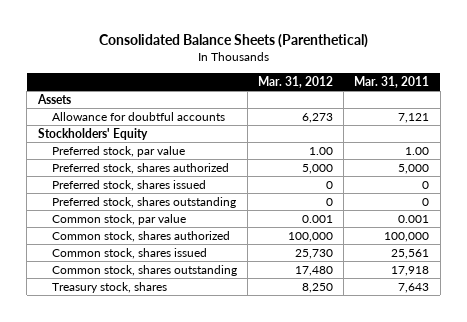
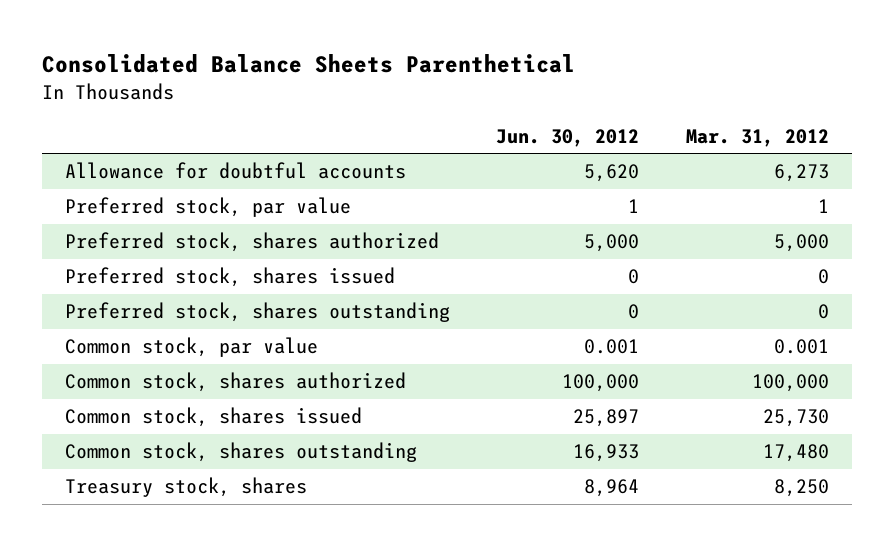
- Consolidated Balance Sheets (Parenthetical)
+ Consolidated Balance Sheets Parenthetical
- | Mar. 31, 2012 | Mar. 31, 2011
+ | Jun. 30, 2012 | Mar. 31, 2012
- Assets
- Stockholders' Equity
- Preferred stock, par value | 1.00 | 1.00
+ Preferred stock, par value | 1 | 1

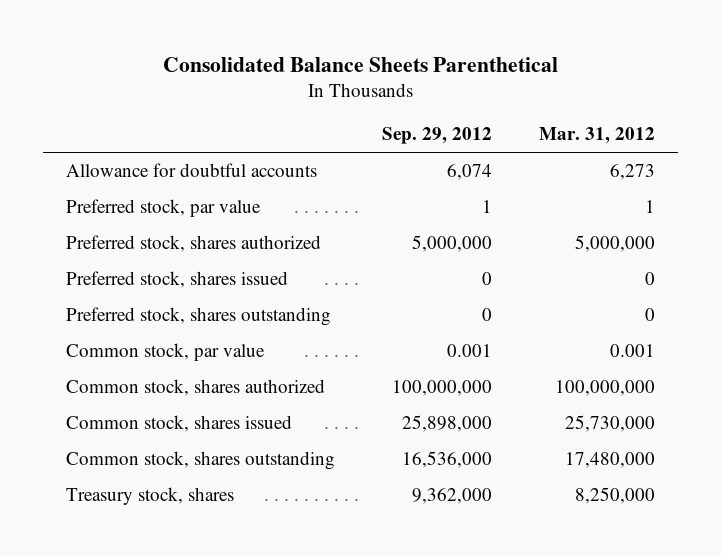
- | Jun. 30, 2012 | Mar. 31, 2012
+ | Sep. 29, 2012 | Mar. 31, 2012
- Preferred stock, shares authorized | 5,000 | 5,000
+ Preferred stock, shares authorized | 5,000,000 | 5,000,000
- Common stock, shares authorized | 100,000 | 100,000
- Common stock, shares issued | 25,897 | 25,730
- Common stock, shares outstanding | 16,933 | 17,480
- Treasury stock, shares | 8,964 | 8,250
+ Common stock, shares authorized | 100,000,000 | 100,000,000
+ Common stock, shares issued | 25,898,000 | 25,730,000
+ Common stock, shares outstanding | 16,536,000 | 17,480,000
+ Treasury stock, shares | 9,362,000 | 8,250,000

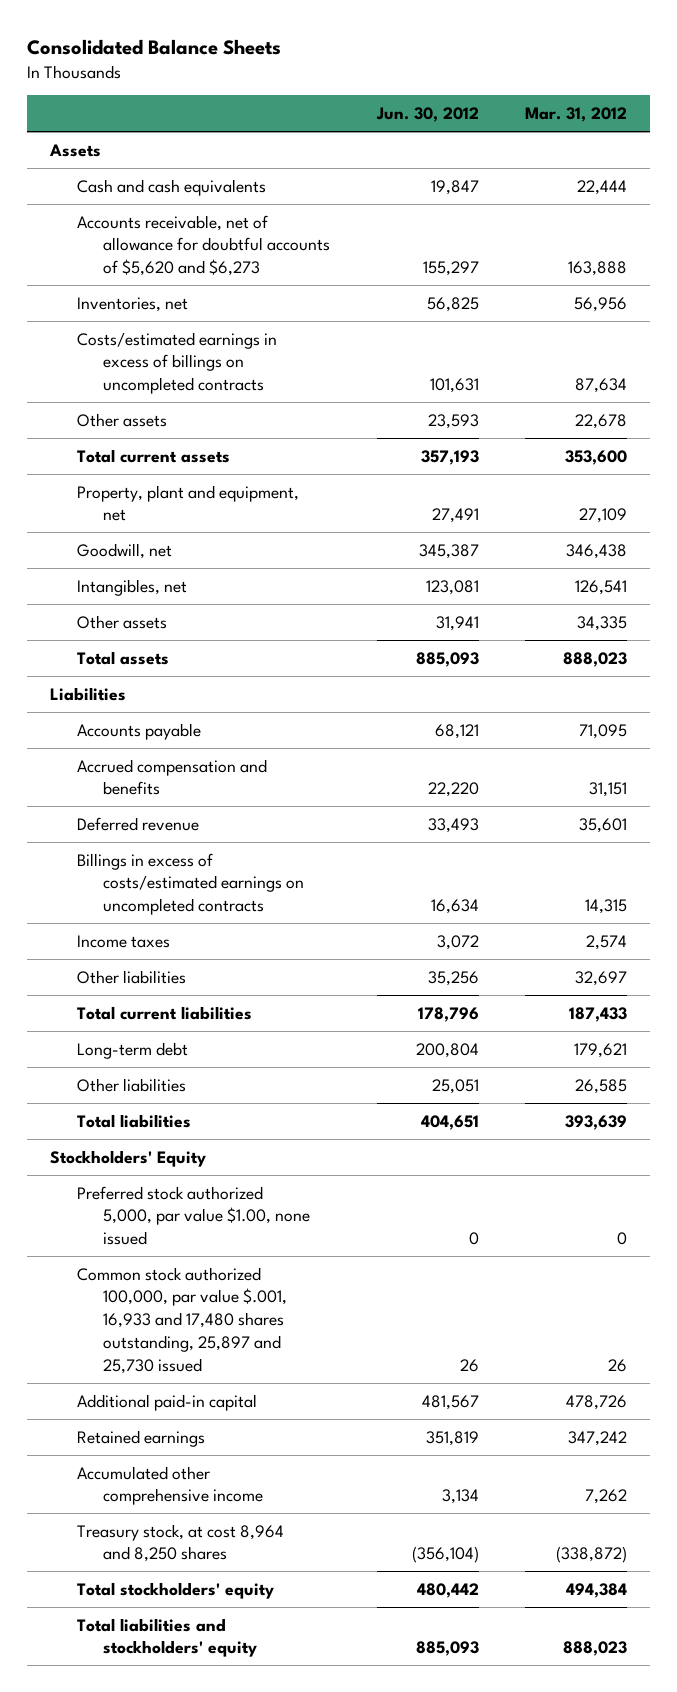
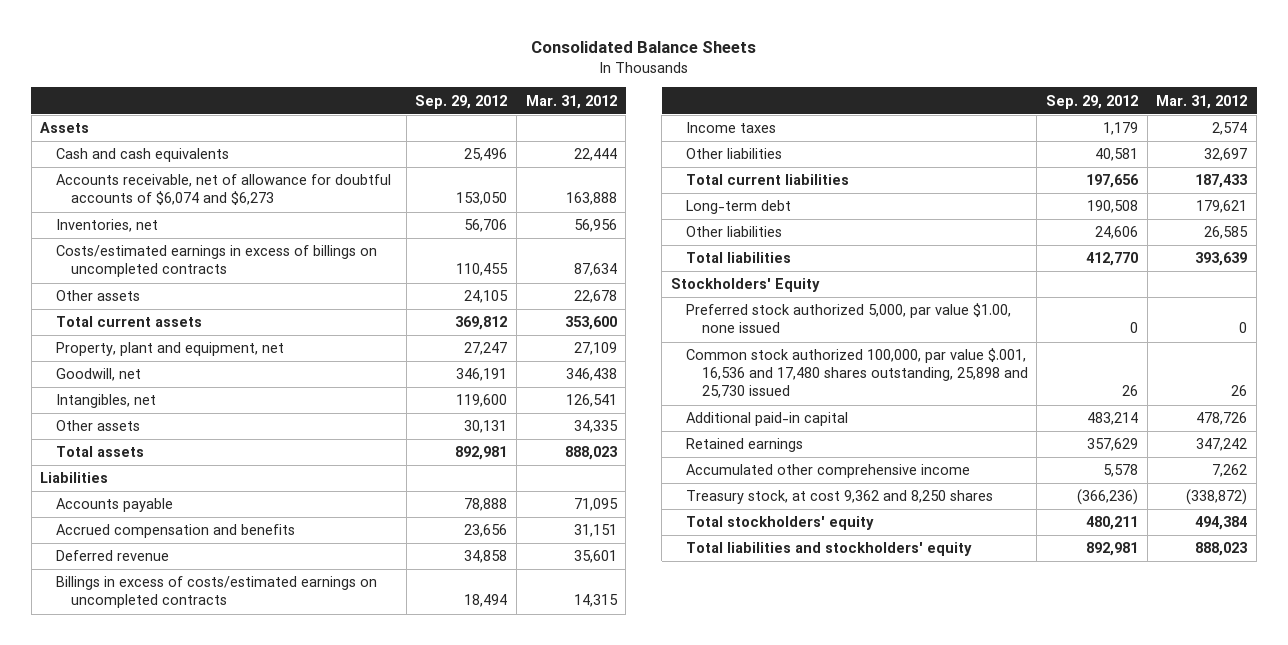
- | Jun. 30, 2012 | Mar. 31, 2012
+ | Sep. 29, 2012 | Mar. 31, 2012
- Accounts receivable, net of allowance for doubtful accounts of $5,620 and $6,273 | 155,297 | 163,888
+ Accounts receivable, net of allowance for doubtful accounts of $6,074 and $6,273 | 153,050 | 163,888
- Common stock authorized 100,000, par value $.001, 16,933 and 17,480 shares outstanding, 25,897 and 25,730 issued | 26 | 26
+ Common stock authorized 100,000, par value $.001, 16,536 and 17,480 shares outstanding, 25,898 and 25,730 issued | 26 | 26
- Treasury stock, at cost 8,964 and 8,250 shares | (356,104) | (338,872)
+ Treasury stock, at cost 9,362 and 8,250 shares | (366,236) | (338,872)

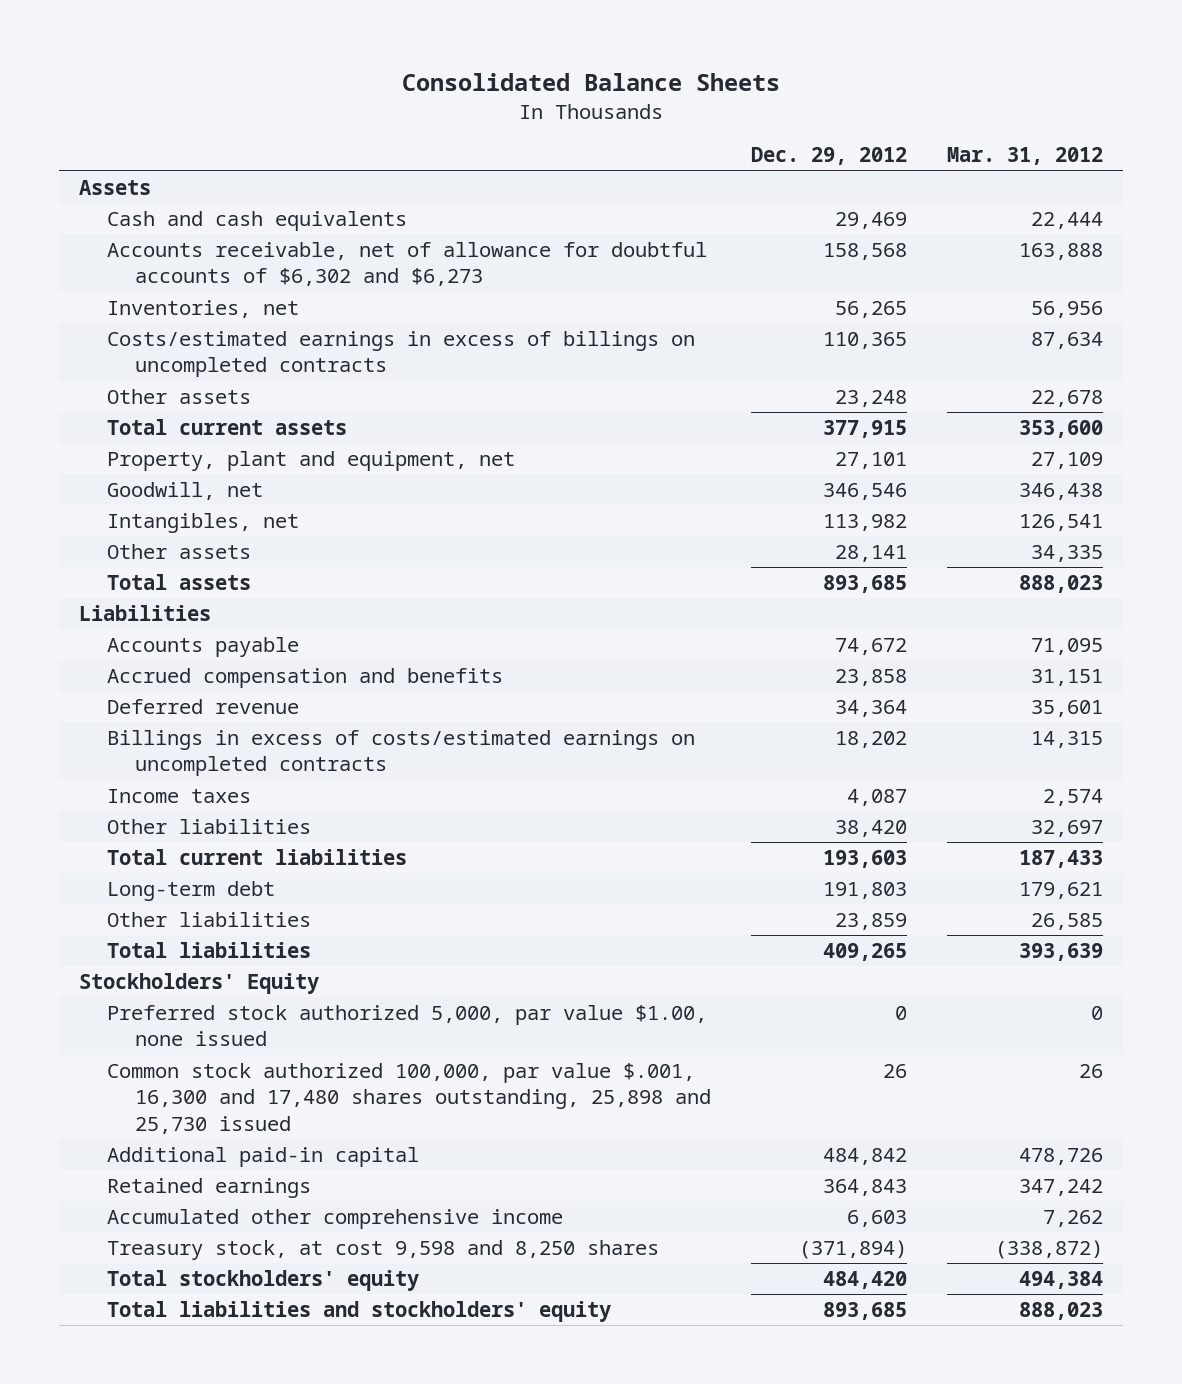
- | Sep. 29, 2012 | Mar. 31, 2012
+ | Dec. 29, 2012 | Mar. 31, 2012
- Accounts receivable, net of allowance for doubtful accounts of $6,074 and $6,273 | 153,050 | 163,888
+ Accounts receivable, net of allowance for doubtful accounts of $6,302 and $6,273 | 158,568 | 163,888
- Common stock authorized 100,000, par value $.001, 16,536 and 17,480 shares outstanding, 25,898 and 25,730 issued | 26 | 26
+ Common stock authorized 100,000, par value $.001, 16,300 and 17,480 shares outstanding, 25,898 and 25,730 issued | 26 | 26
- Treasury stock, at cost 9,362 and 8,250 shares | (366,236) | (338,872)
+ Treasury stock, at cost 9,598 and 8,250 shares | (371,894) | (338,872)

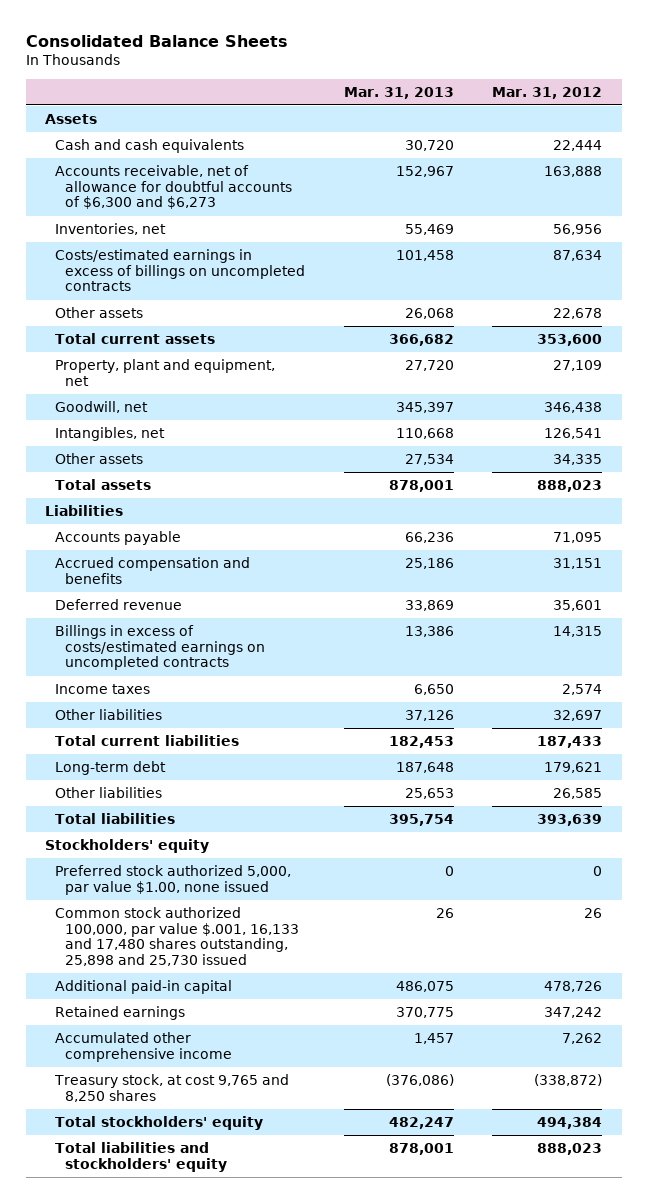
- | Dec. 29, 2012 | Mar. 31, 2012
+ | Mar. 31, 2013 | Mar. 31, 2012
- Accounts receivable, net of allowance for doubtful accounts of $6,302 and $6,273 | 158,568 | 163,888
+ Accounts receivable, net of allowance for doubtful accounts of $6,300 and $6,273 | 152,967 | 163,888
- Stockholders' Equity
+ Stockholders' equity
- Common stock authorized 100,000, par value $.001, 16,300 and 17,480 shares outstanding, 25,898 and 25,730 issued | 26 | 26
+ Common stock authorized 100,000, par value $.001, 16,133 and 17,480 shares outstanding, 25,898 and 25,730 issued | 26 | 26
- Treasury stock, at cost 9,598 and 8,250 shares | (371,894) | (338,872)
+ Treasury stock, at cost 9,765 and 8,250 shares | (376,086) | (338,872)

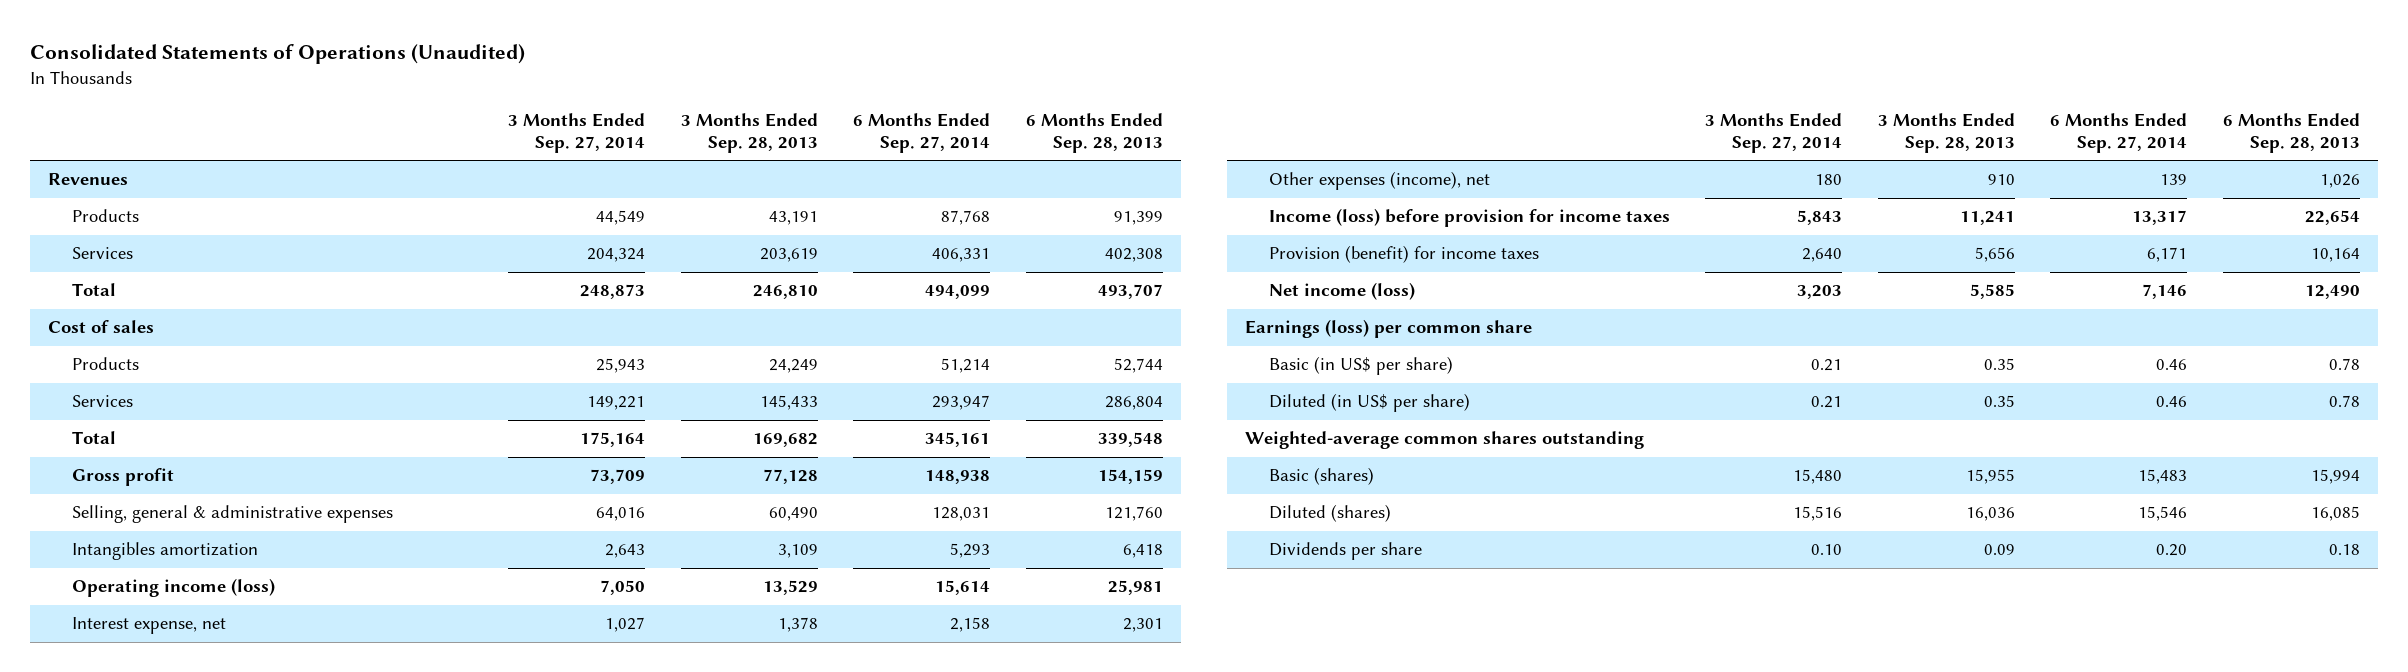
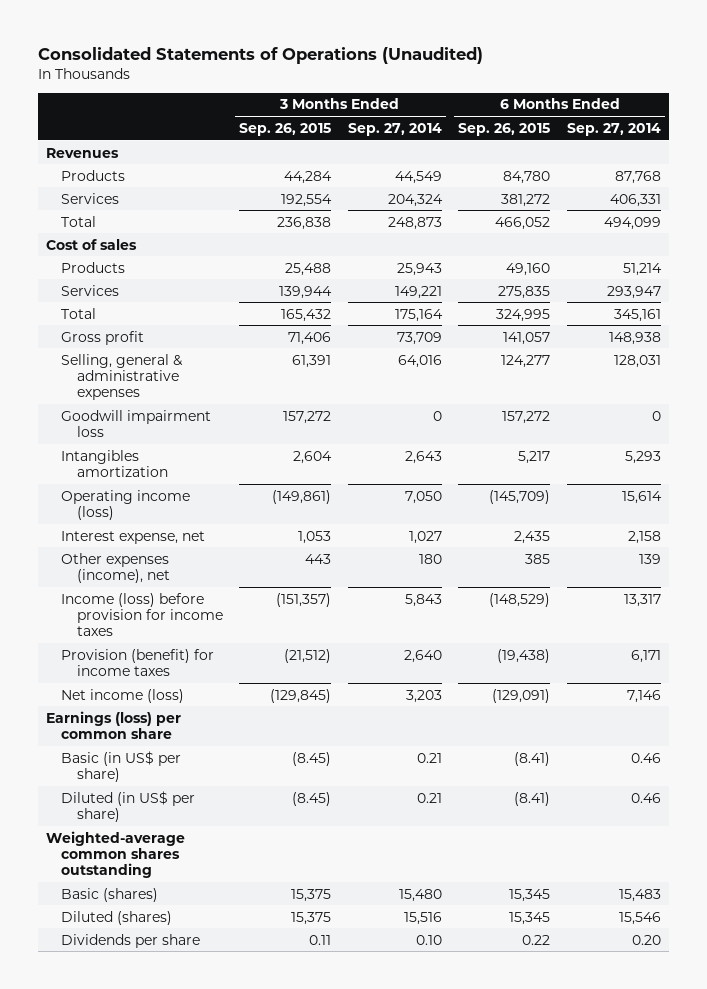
- | 3 Months Ended Sep. 27, 2014 | 3 Months Ended Sep. 28, 2013 | 6 Months Ended Sep. 27, 2014 | 6 Months Ended Sep. 28, 2013
+ | 3 Months Ended Sep. 26, 2015 | 3 Months Ended Sep. 27, 2014 | 6 Months Ended Sep. 26, 2015 | 6 Months Ended Sep. 27, 2014
+ Goodwill impairment loss | 157,272 | 0 | 157,272 | 0

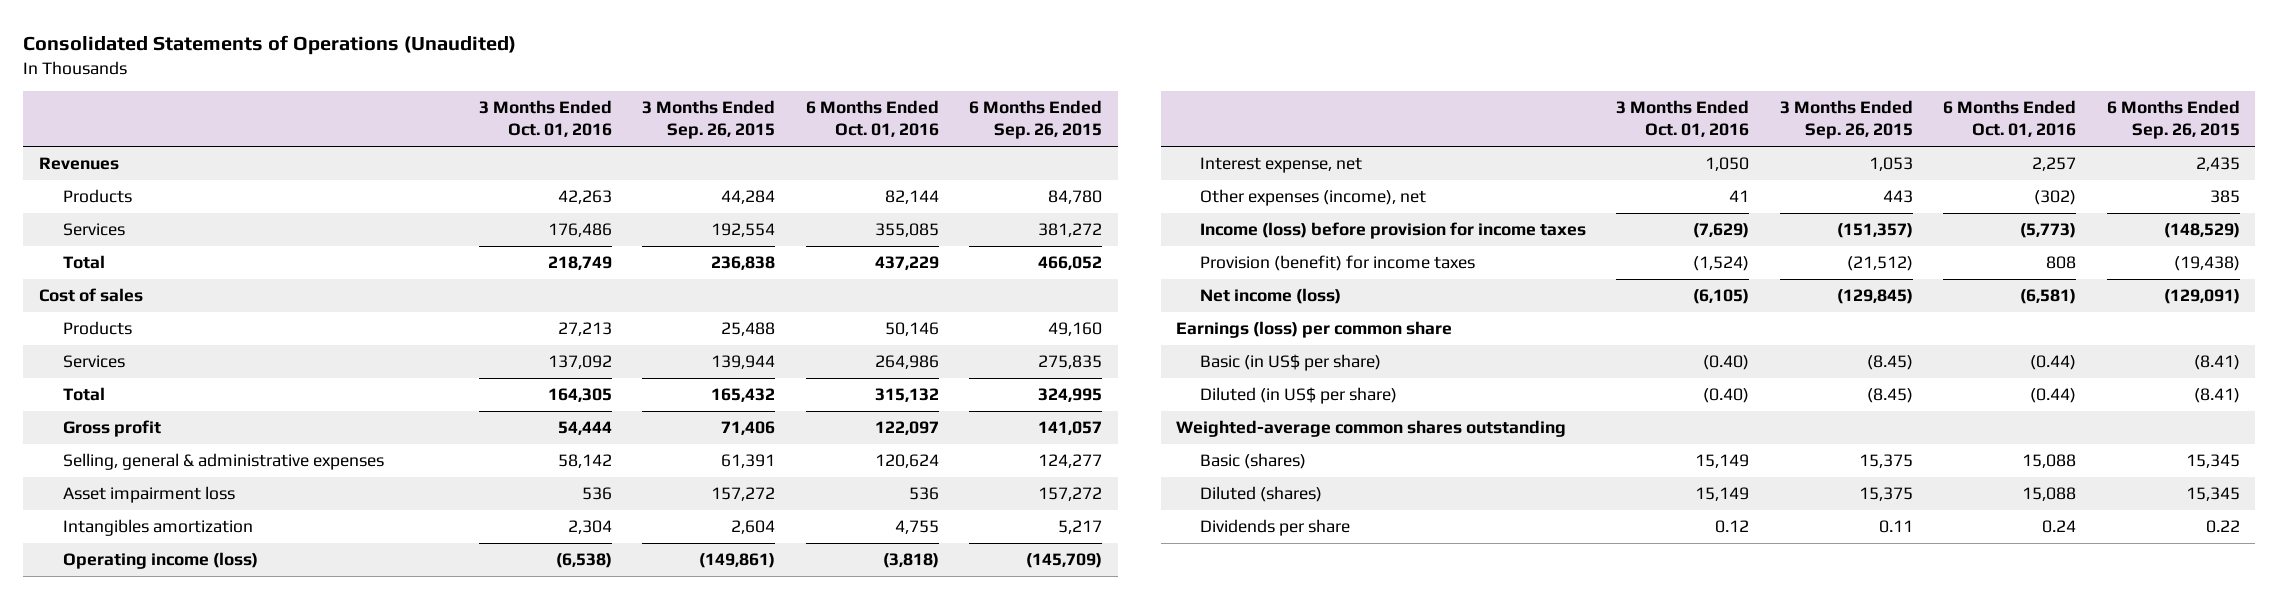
- | 3 Months Ended Sep. 26, 2015 | 3 Months Ended Sep. 27, 2014 | 6 Months Ended Sep. 26, 2015 | 6 Months Ended Sep. 27, 2014
+ | 3 Months Ended Oct. 01, 2016 | 3 Months Ended Sep. 26, 2015 | 6 Months Ended Oct. 01, 2016 | 6 Months Ended Sep. 26, 2015
- Goodwill impairment loss | 157,272 | 0 | 157,272 | 0
+ Asset impairment loss | 536 | 157,272 | 536 | 157,272

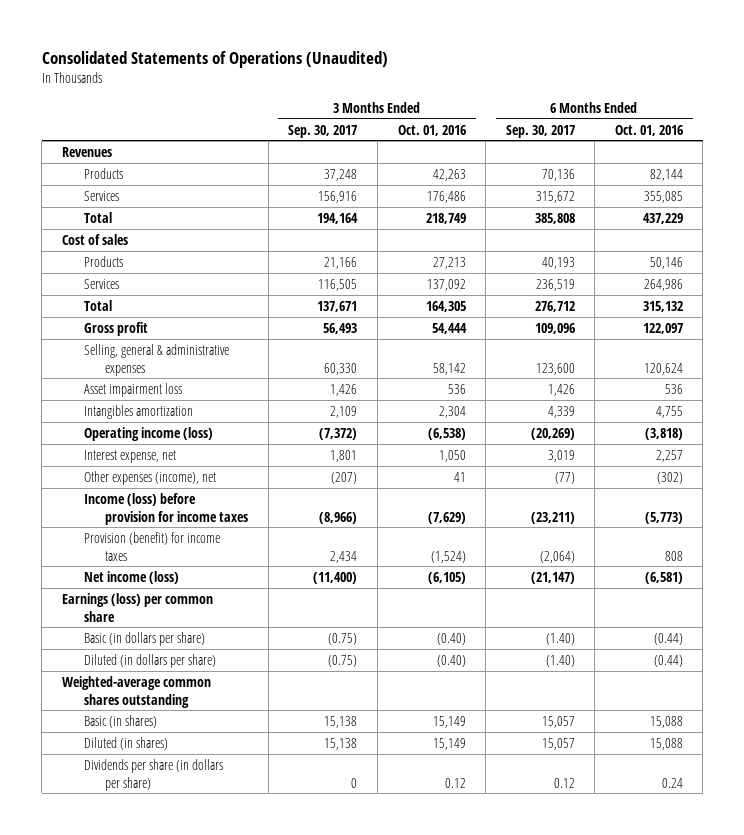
- | 3 Months Ended Oct. 01, 2016 | 3 Months Ended Sep. 26, 2015 | 6 Months Ended Oct. 01, 2016 | 6 Months Ended Sep. 26, 2015
+ | 3 Months Ended Sep. 30, 2017 | 3 Months Ended Oct. 01, 2016 | 6 Months Ended Sep. 30, 2017 | 6 Months Ended Oct. 01, 2016
- Basic (in US$ per share) | (0.40) | (8.45) | (0.44) | (8.41)
- Diluted (in US$ per share) | (0.40) | (8.45) | (0.44) | (8.41)
+ Basic (in dollars per share) | (0.75) | (0.40) | (1.40) | (0.44)
+ Diluted (in dollars per share) | (0.75) | (0.40) | (1.40) | (0.44)
- Basic (shares) | 15,149 | 15,375 | 15,088 | 15,345
- Diluted (shares) | 15,149 | 15,375 | 15,088 | 15,345
- Dividends per share | 0.12 | 0.11 | 0.24 | 0.22
+ Basic (in shares) | 15,138 | 15,149 | 15,057 | 15,088
+ Diluted (in shares) | 15,138 | 15,149 | 15,057 | 15,088
+ Dividends per share (in dollars per share) | 0 | 0.12 | 0.12 | 0.24

